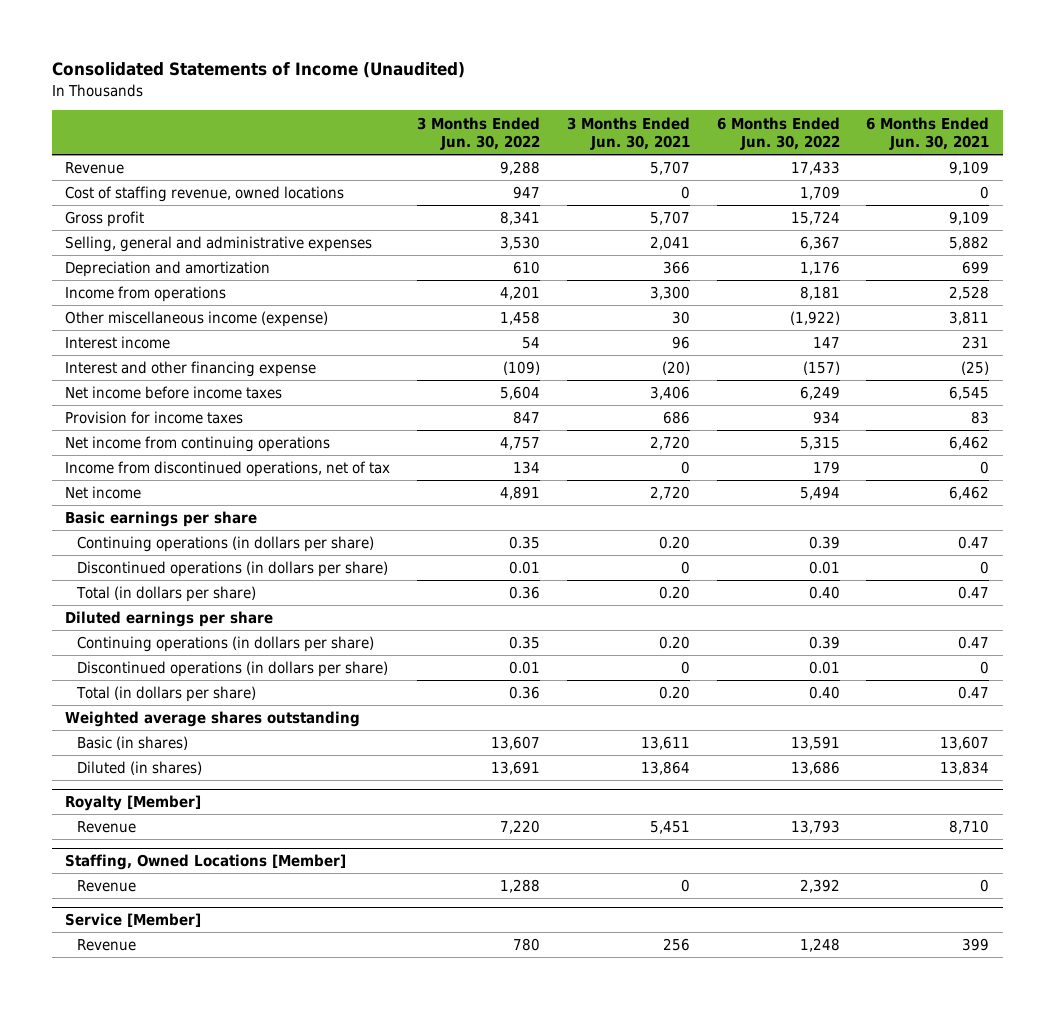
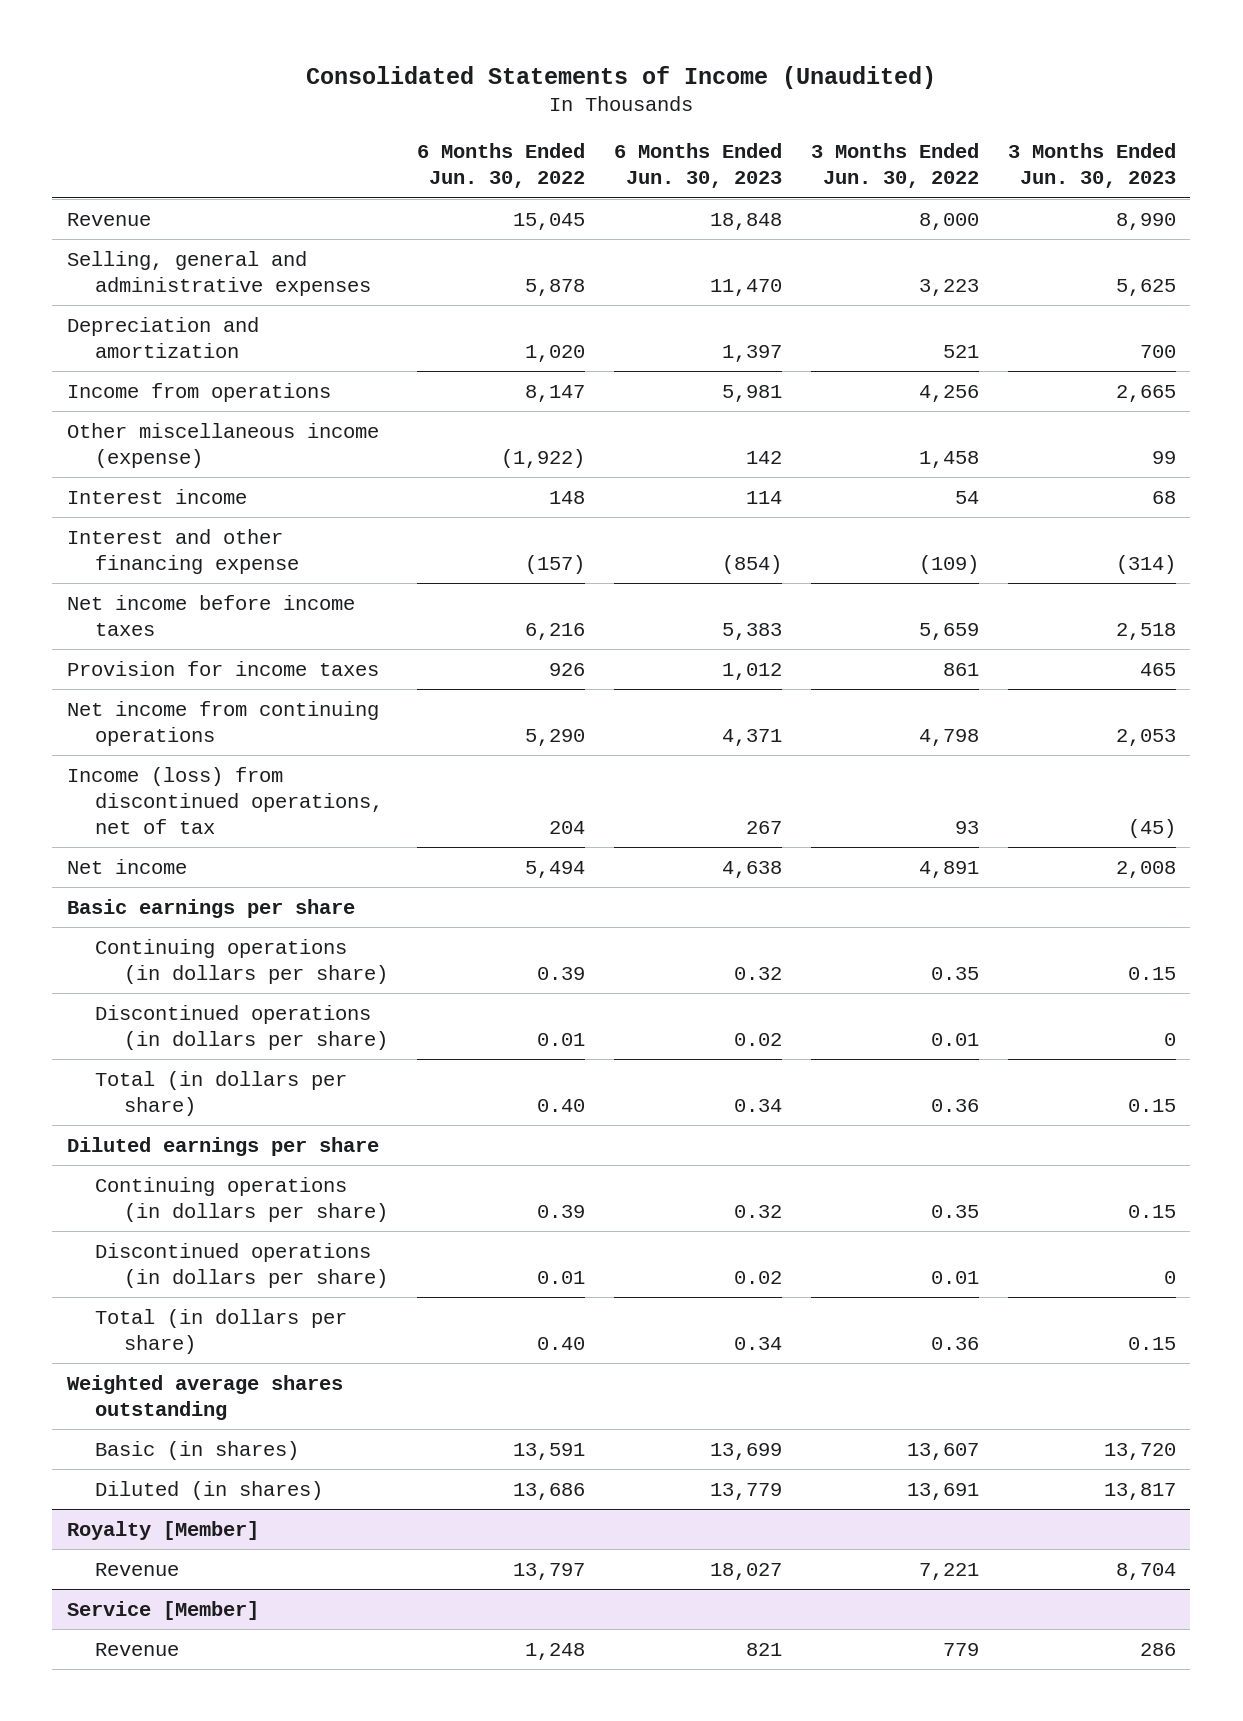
- | 3 Months Ended Jun. 30, 2022 | 3 Months Ended Jun. 30, 2021 | 6 Months Ended Jun. 30, 2022 | 6 Months Ended Jun. 30, 2021
+ | 6 Months Ended Jun. 30, 2022 | 6 Months Ended Jun. 30, 2023 | 3 Months Ended Jun. 30, 2022 | 3 Months Ended Jun. 30, 2023
- Revenue | 9,288 | 5,707 | 17,433 | 9,109
- Cost of staffing revenue, owned locations | 947 | 0 | 1,709 | 0
- Gross profit | 8,341 | 5,707 | 15,724 | 9,109
- Selling, general and administrative expenses | 3,530 | 2,041 | 6,367 | 5,882
- Depreciation and amortization | 610 | 366 | 1,176 | 699
- Income from operations | 4,201 | 3,300 | 8,181 | 2,528
+ Revenue | 15,045 | 18,848 | 8,000 | 8,990
+ Selling, general and administrative expenses | 5,878 | 11,470 | 3,223 | 5,625
+ Depreciation and amortization | 1,020 | 1,397 | 521 | 700
+ Income from operations | 8,147 | 5,981 | 4,256 | 2,665
- Interest income | 54 | 96 | 147 | 231
+ Interest income | 148 | 114 | 54 | 68
- Net income before income taxes | 5,604 | 3,406 | 6,249 | 6,545
- Provision for income taxes | 847 | 686 | 934 | 83
- Net income from continuing operations | 4,757 | 2,720 | 5,315 | 6,462
- Income from discontinued operations, net of tax | 134 | 0 | 179 | 0
+ Net income before income taxes | 6,216 | 5,383 | 5,659 | 2,518
+ Provision for income taxes | 926 | 1,012 | 861 | 465
+ Net income from continuing operations | 5,290 | 4,371 | 4,798 | 2,053
+ Income (loss) from discontinued operations, net of tax | 204 | 267 | 93 | (45)
@ Royalty [Member]
- Revenue | 7,220 | 5,451 | 13,793 | 8,710
- Staffing, Owned Locations [Member]
- Revenue | 1,288 | 0 | 2,392 | 0
@ Royalty [Member]
+ Revenue | 13,797 | 18,027 | 7,221 | 8,704
@ Service [Member]
- Revenue | 780 | 256 | 1,248 | 399
+ Revenue | 1,248 | 821 | 779 | 286

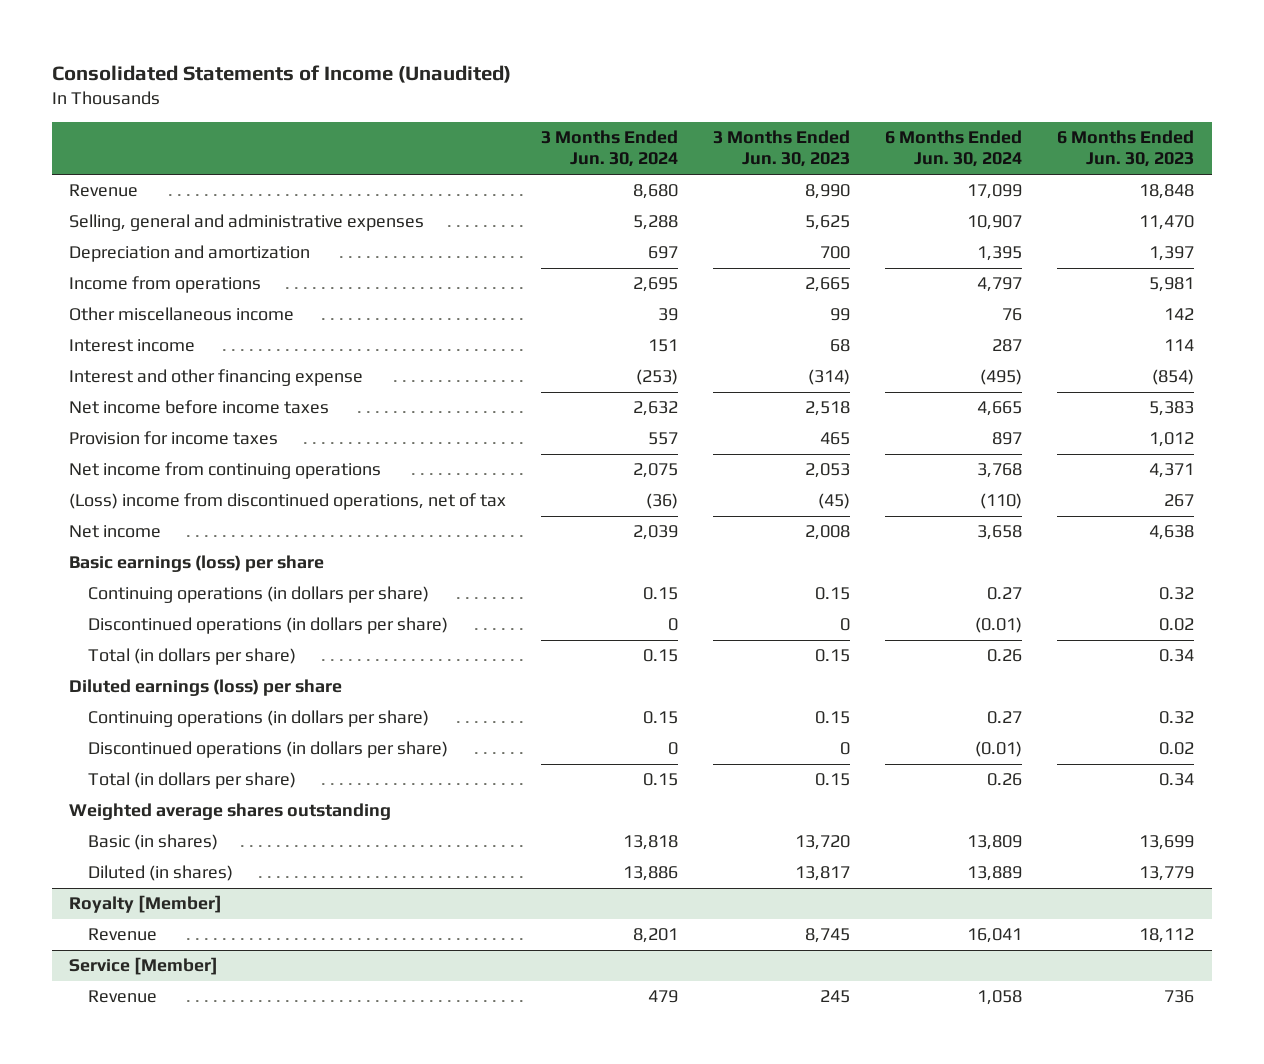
- | 6 Months Ended Jun. 30, 2022 | 6 Months Ended Jun. 30, 2023 | 3 Months Ended Jun. 30, 2022 | 3 Months Ended Jun. 30, 2023
+ | 3 Months Ended Jun. 30, 2024 | 3 Months Ended Jun. 30, 2023 | 6 Months Ended Jun. 30, 2024 | 6 Months Ended Jun. 30, 2023
- Other miscellaneous income (expense) | (1,922) | 142 | 1,458 | 99
+ Other miscellaneous income | 39 | 99 | 76 | 142
- Income (loss) from discontinued operations, net of tax | 204 | 267 | 93 | (45)
+ (Loss) income from discontinued operations, net of tax | (36) | (45) | (110) | 267
- Basic earnings per share
+ Basic earnings (loss) per share
- Diluted earnings per share
+ Diluted earnings (loss) per share
@ Royalty [Member]
- Revenue | 13,797 | 18,027 | 7,221 | 8,704
+ Revenue | 8,201 | 8,745 | 16,041 | 18,112
@ Service [Member]
- Revenue | 1,248 | 821 | 779 | 286
+ Revenue | 479 | 245 | 1,058 | 736

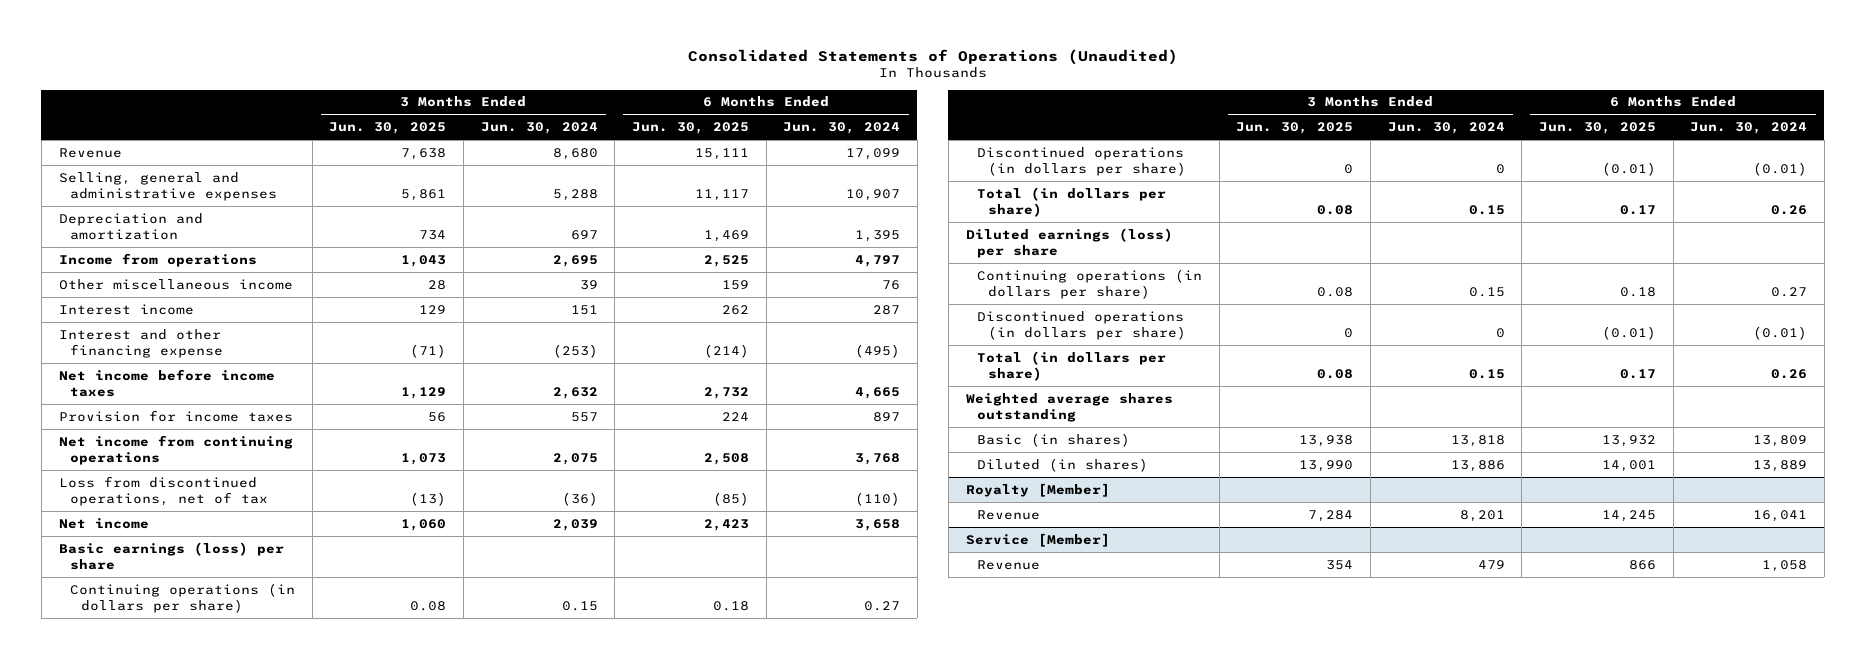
- Consolidated Statements of Income (Unaudited)
+ Consolidated Statements of Operations (Unaudited)
- | 3 Months Ended Jun. 30, 2024 | 3 Months Ended Jun. 30, 2023 | 6 Months Ended Jun. 30, 2024 | 6 Months Ended Jun. 30, 2023
+ | 3 Months Ended Jun. 30, 2025 | 3 Months Ended Jun. 30, 2024 | 6 Months Ended Jun. 30, 2025 | 6 Months Ended Jun. 30, 2024
- (Loss) income from discontinued operations, net of tax | (36) | (45) | (110) | 267
+ Loss from discontinued operations, net of tax | (13) | (36) | (85) | (110)

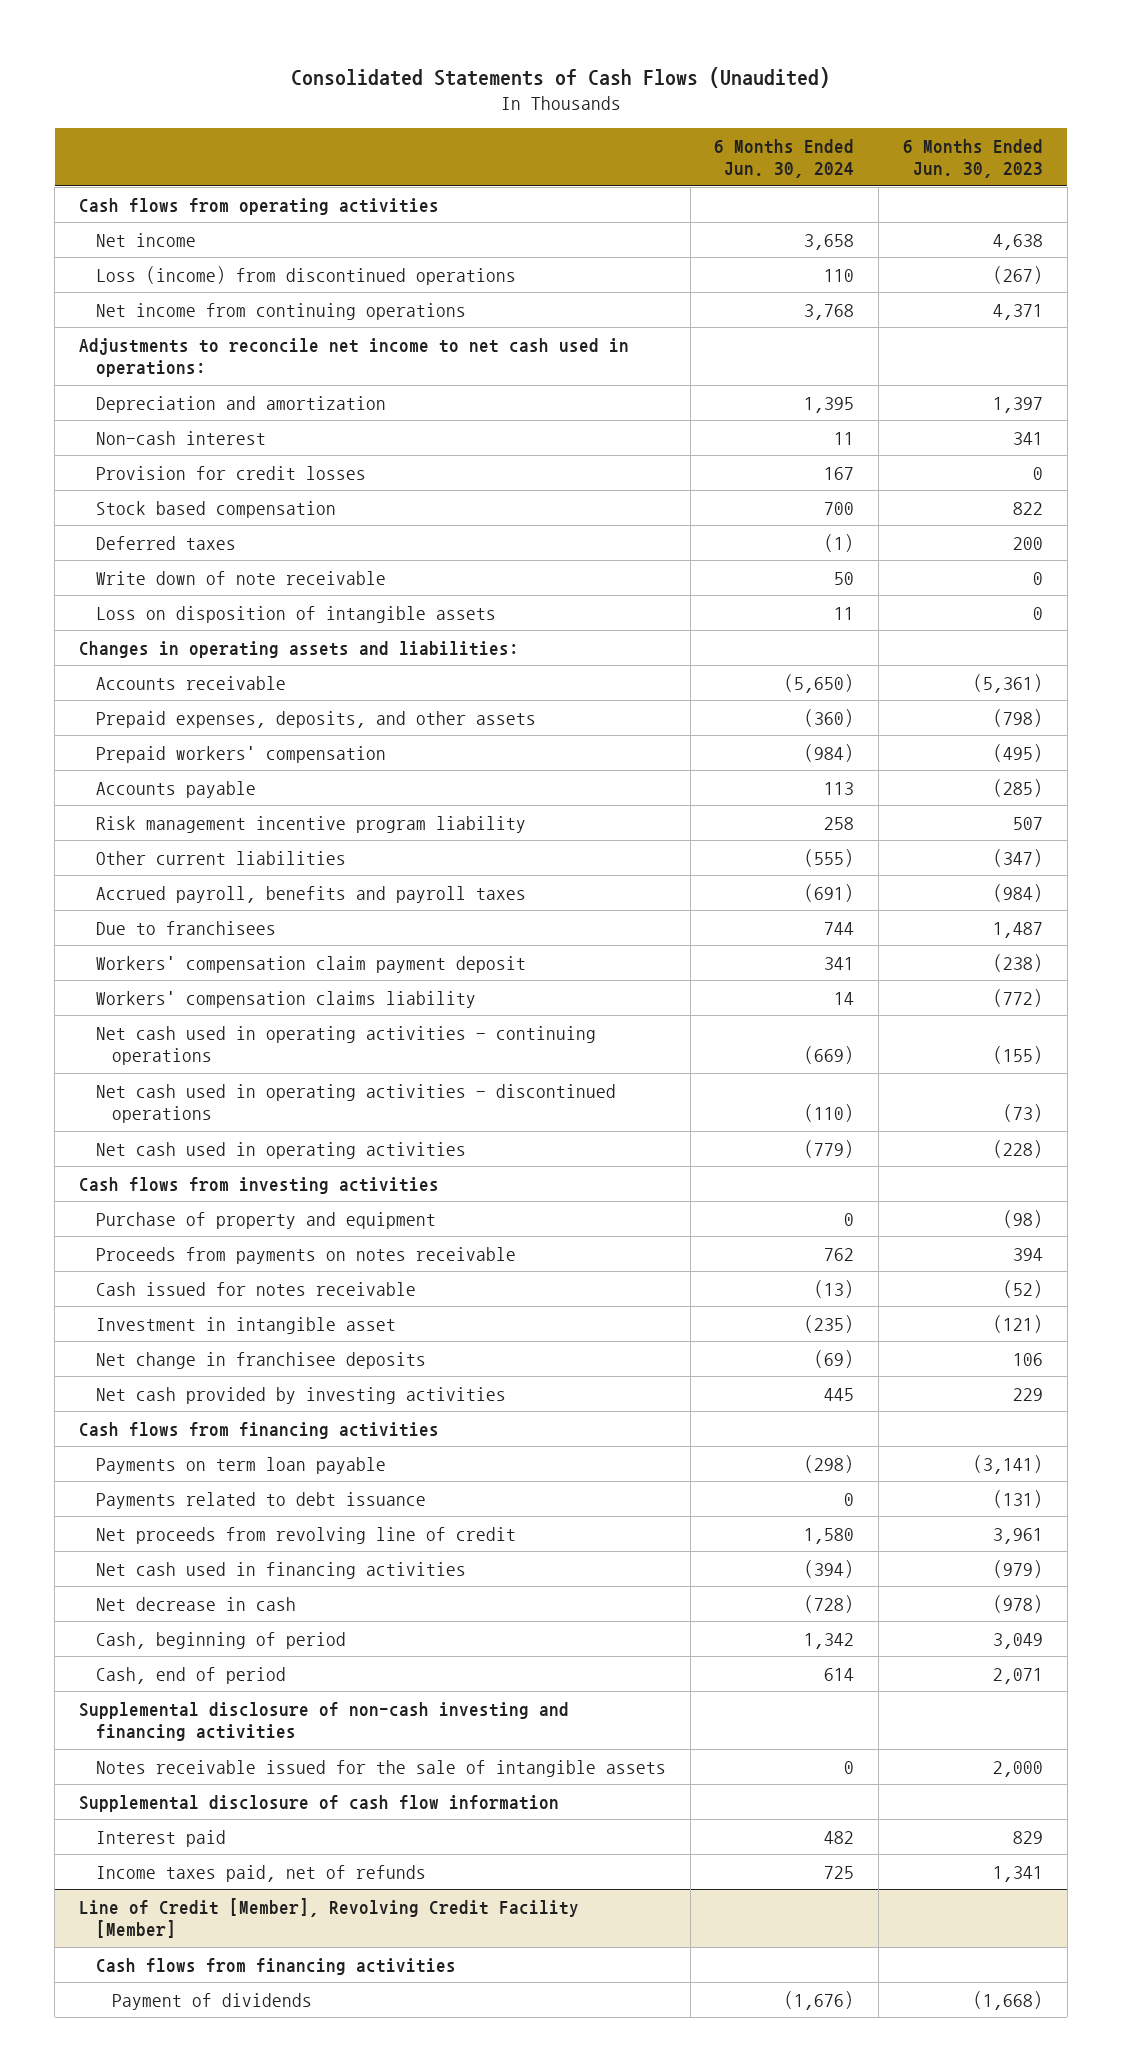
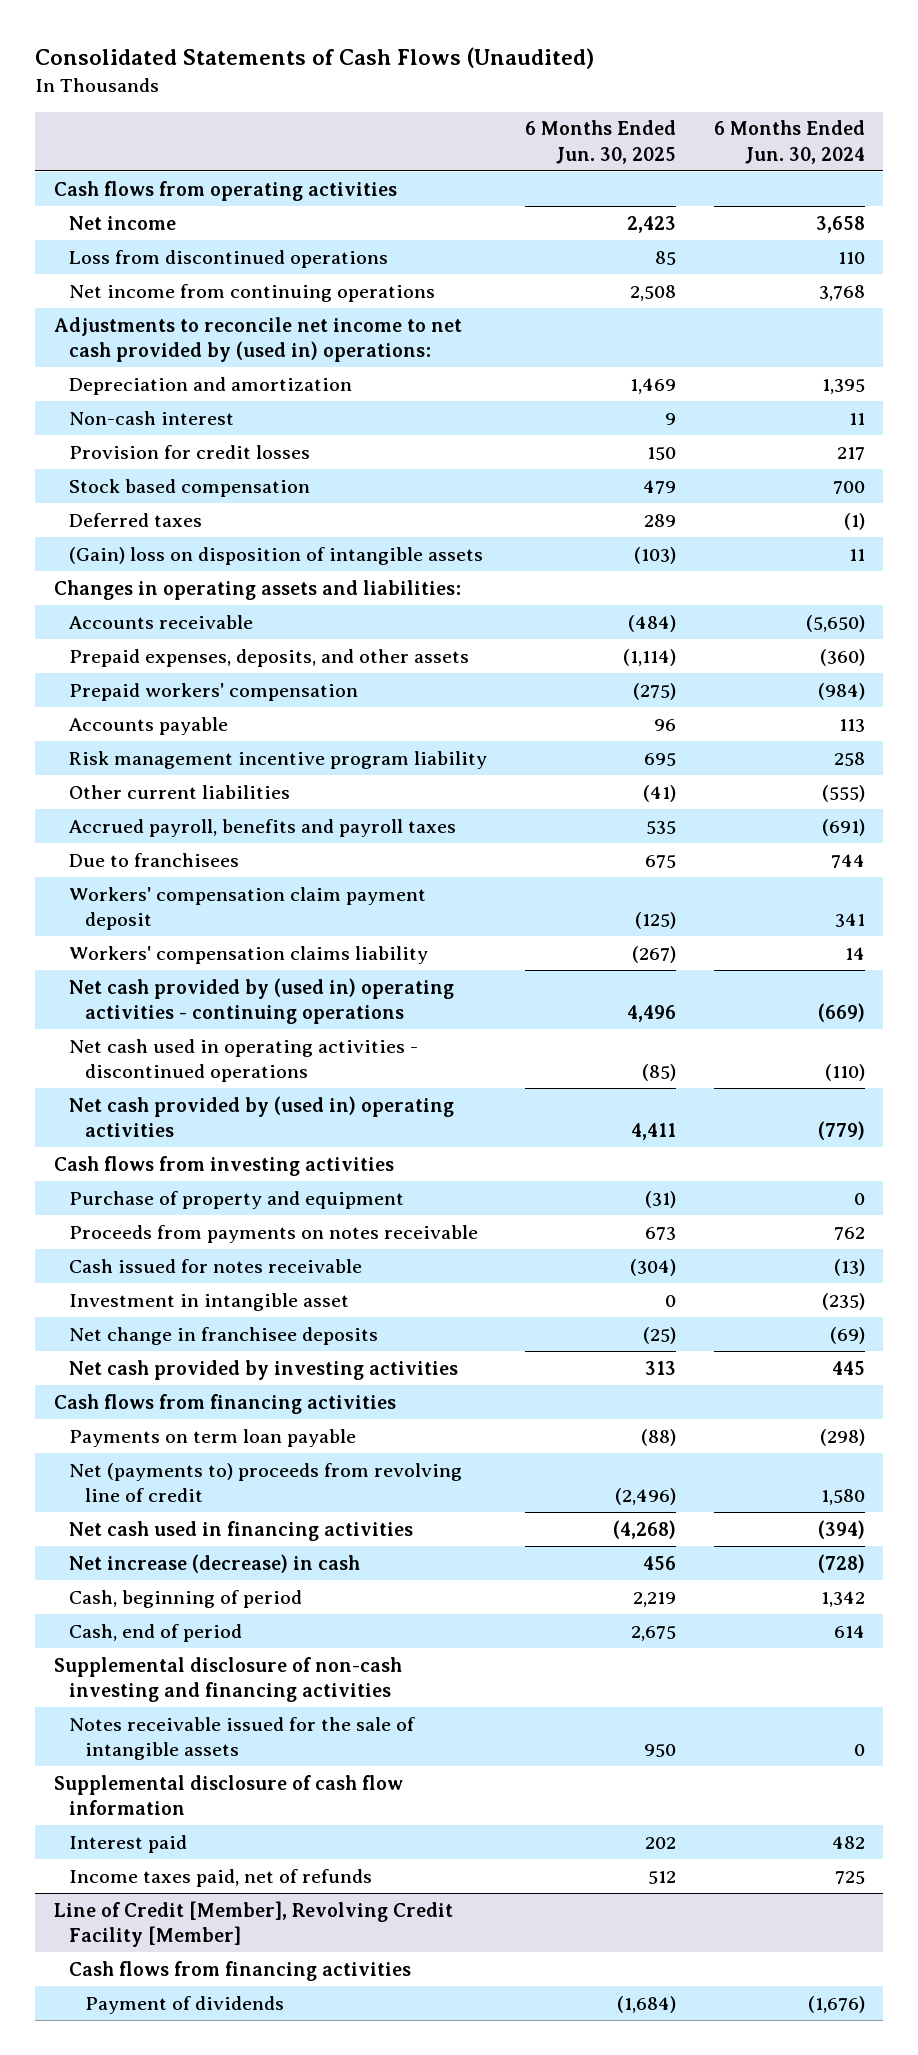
- | 6 Months Ended Jun. 30, 2024 | 6 Months Ended Jun. 30, 2023
+ | 6 Months Ended Jun. 30, 2025 | 6 Months Ended Jun. 30, 2024
- Loss (income) from discontinued operations | 110 | (267)
+ Loss from discontinued operations | 85 | 110
- Adjustments to reconcile net income to net cash used in operations:
+ Adjustments to reconcile net income to net cash provided by (used in) operations:
- Provision for credit losses | 167 | 0
+ Provision for credit losses | 150 | 217
- Write down of note receivable | 50 | 0
- Loss on disposition of intangible assets | 11 | 0
+ (Gain) loss on disposition of intangible assets | (103) | 11
- Net cash used in operating activities - continuing operations | (669) | (155)
+ Net cash provided by (used in) operating activities - continuing operations | 4,496 | (669)
- Net cash used in operating activities | (779) | (228)
+ Net cash provided by (used in) operating activities | 4,411 | (779)
- Payments related to debt issuance | 0 | (131)
- Net proceeds from revolving line of credit | 1,580 | 3,961
+ Net (payments to) proceeds from revolving line of credit | (2,496) | 1,580
- Net decrease in cash | (728) | (978)
+ Net increase (decrease) in cash | 456 | (728)

